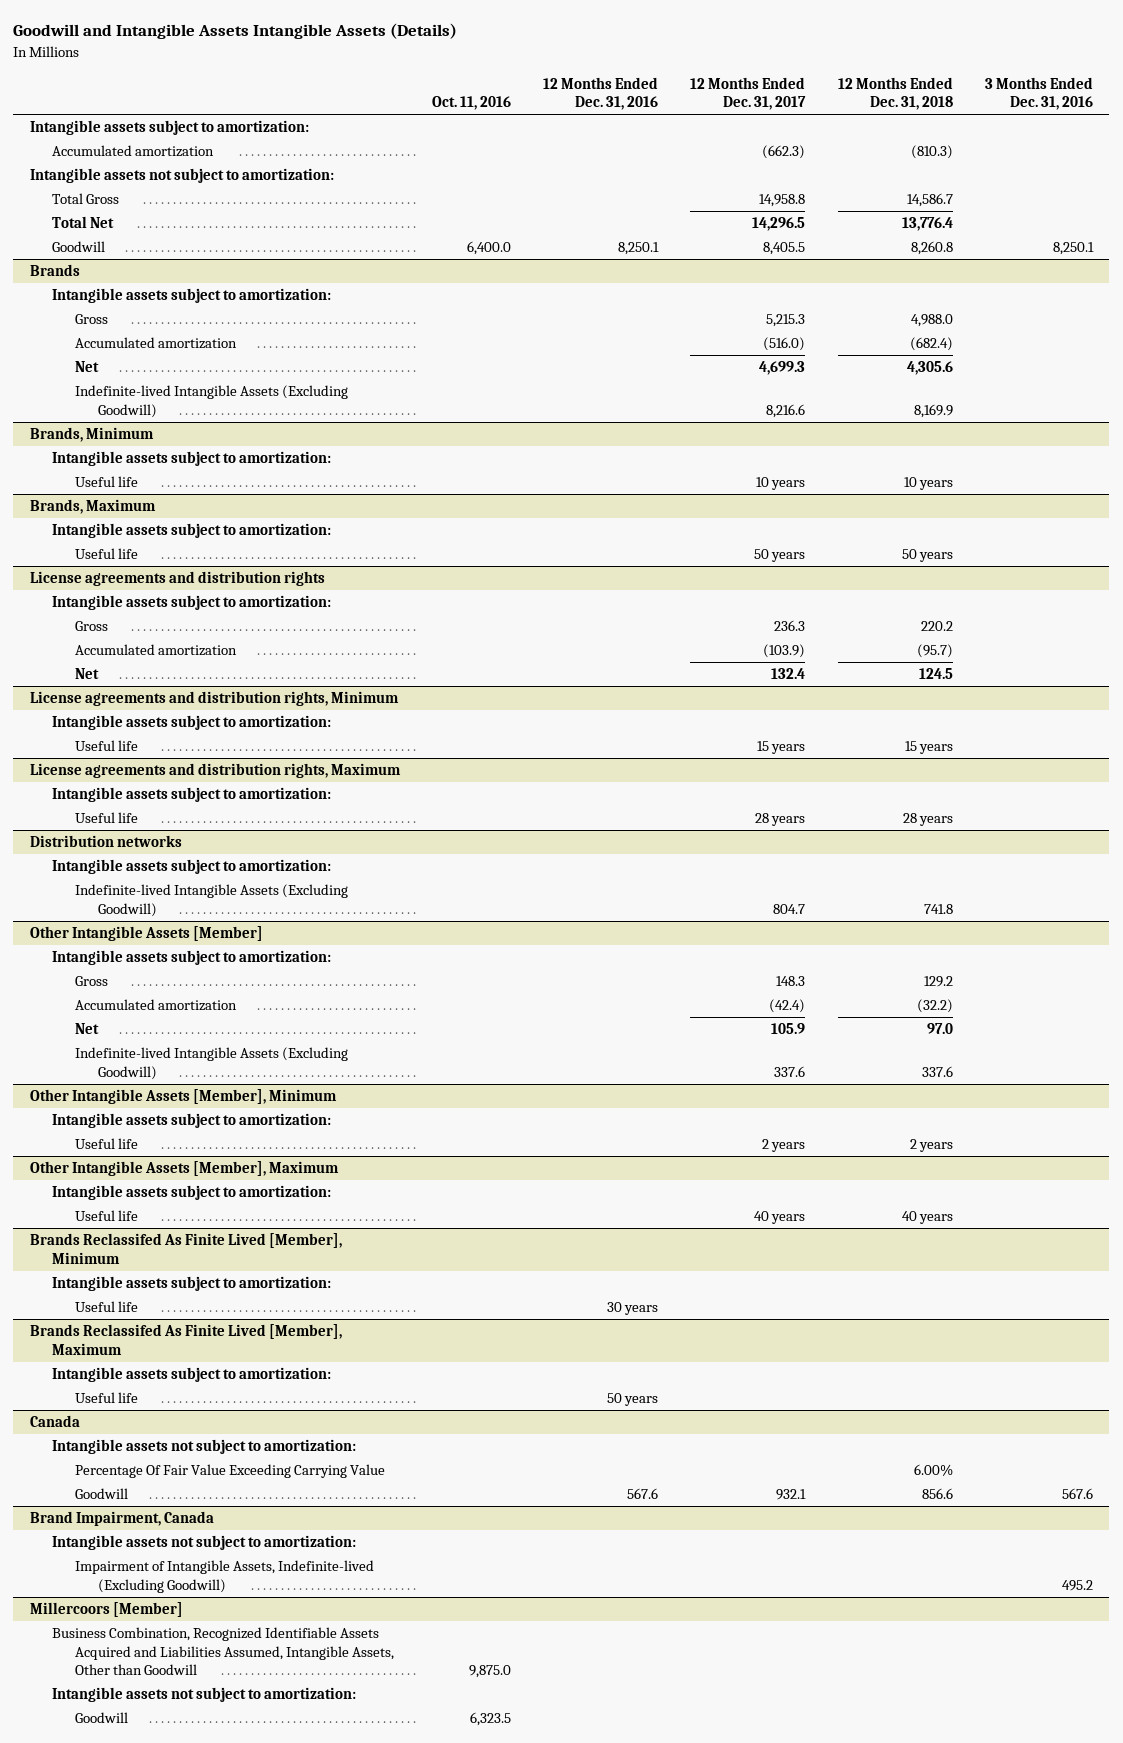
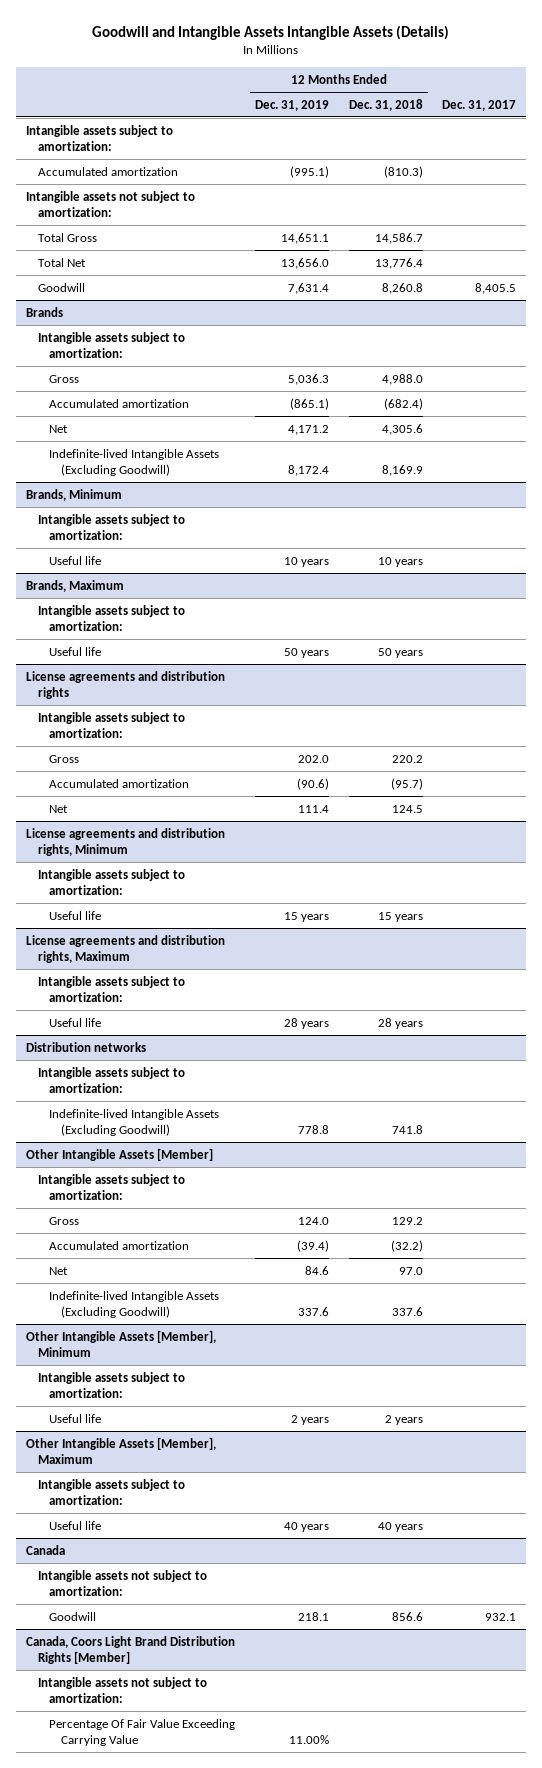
- | Oct. 11, 2016 | 12 Months Ended Dec. 31, 2016 | 12 Months Ended Dec. 31, 2017 | 12 Months Ended Dec. 31, 2018 | 3 Months Ended Dec. 31, 2016
+ | 12 Months Ended Dec. 31, 2019 | 12 Months Ended Dec. 31, 2018 | Dec. 31, 2017
- Brands Reclassifed As Finite Lived [Member], Minimum
- Intangible assets subject to amortization:
- Useful life | | 30 years | | |
- Brands Reclassifed As Finite Lived [Member], Maximum
- Intangible assets subject to amortization:
- Useful life | | 50 years | | |
@ Canada
- Percentage Of Fair Value Exceeding Carrying Value | | | | 6.00% |
- Brand Impairment, Canada
- Intangible assets not subject to amortization:
- Impairment of Intangible Assets, Indefinite-lived (Excluding Goodwill) | | | | | 495.2
- Millercoors [Member]
- Business Combination, Recognized Identifiable Assets Acquired and Liabilities Assumed, Intangible Assets, Other than Goodwill | 9,875.0 | | | |
+ Canada, Coors Light Brand Distribution Rights [Member]
- Goodwill | 6,323.5 | | | |
+ Percentage Of Fair Value Exceeding Carrying Value | 11.00% | |

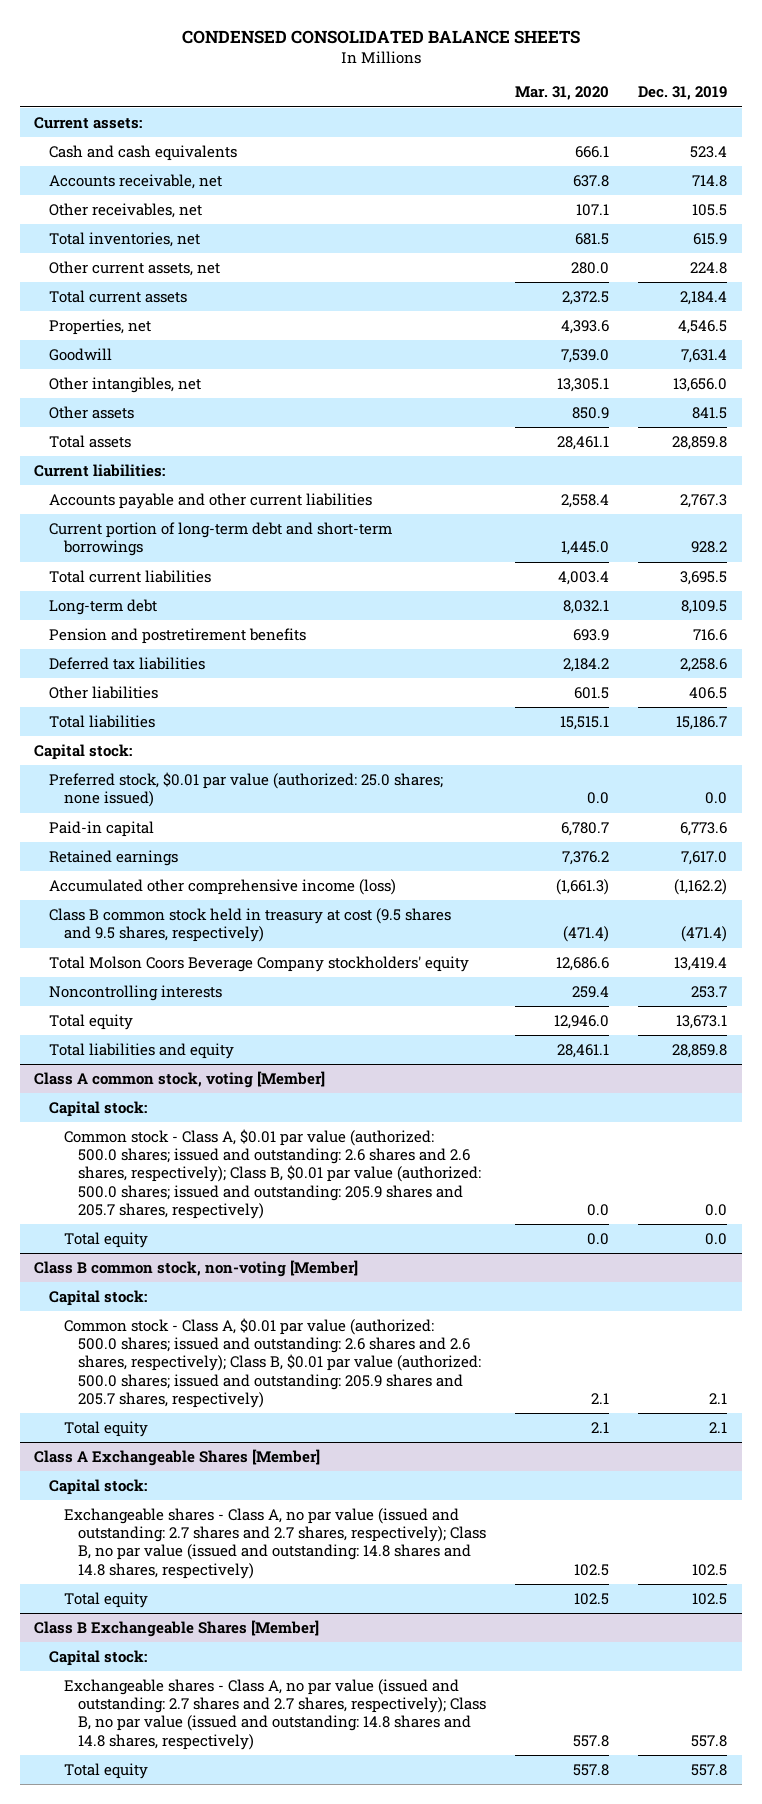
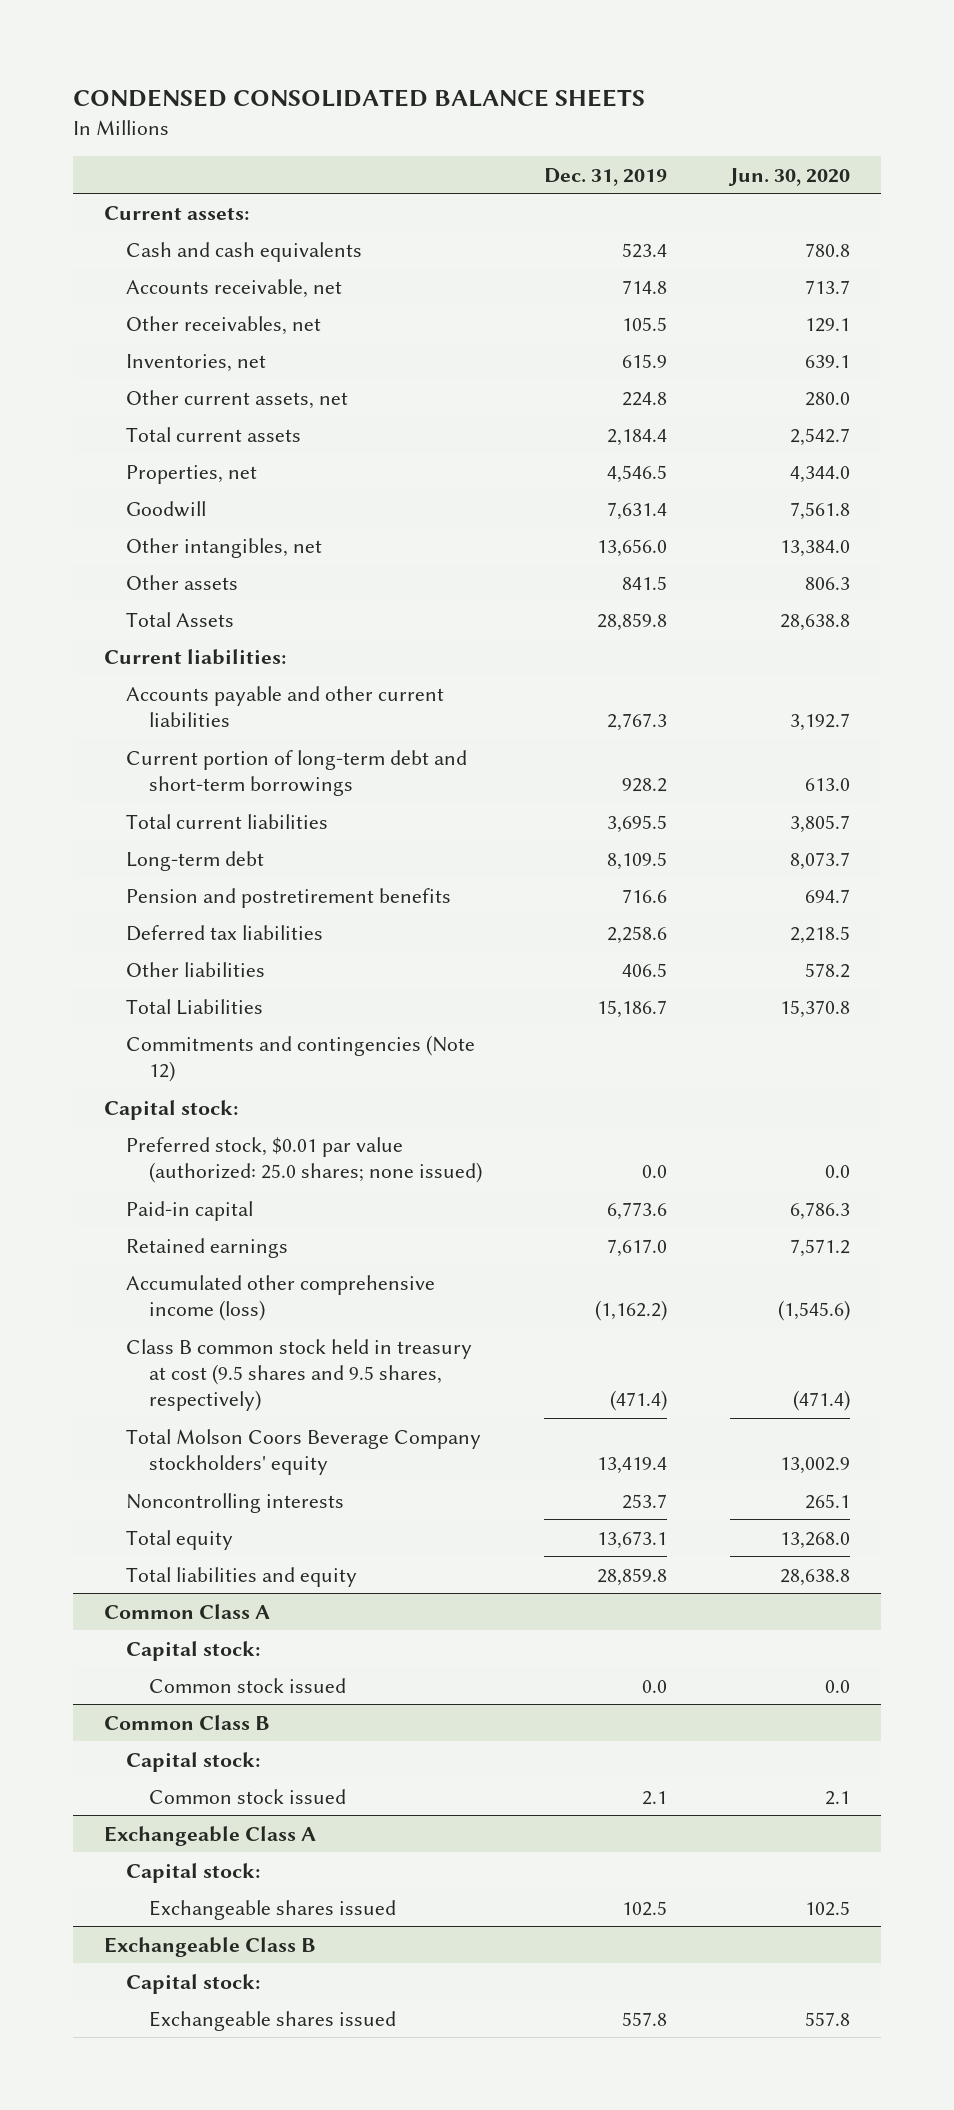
- | Mar. 31, 2020 | Dec. 31, 2019
+ | Dec. 31, 2019 | Jun. 30, 2020
- Total inventories, net | 681.5 | 615.9
+ Inventories, net | 615.9 | 639.1
- Total assets | 28,461.1 | 28,859.8
+ Total Assets | 28,859.8 | 28,638.8
- Total liabilities | 15,515.1 | 15,186.7
+ Total Liabilities | 15,186.7 | 15,370.8
+ Commitments and contingencies (Note 12)
- Class A common stock, voting [Member]
+ Common Class A
- Common stock - Class A, $0.01 par value (authorized: 500.0 shares; issued and outstanding: 2.6 shares and 2.6 shares, respectively); Class B, $0.01 par value (authorized: 500.0 shares; issued and outstanding: 205.9 shares and 205.7 shares, respectively) | 0.0 | 0.0
- Total equity | 0.0 | 0.0
- Class B common stock, non-voting [Member]
+ Common stock issued | 0.0 | 0.0
+ Common Class B
- Common stock - Class A, $0.01 par value (authorized: 500.0 shares; issued and outstanding: 2.6 shares and 2.6 shares, respectively); Class B, $0.01 par value (authorized: 500.0 shares; issued and outstanding: 205.9 shares and 205.7 shares, respectively) | 2.1 | 2.1
- Total equity | 2.1 | 2.1
- Class A Exchangeable Shares [Member]
+ Common stock issued | 2.1 | 2.1
+ Exchangeable Class A
- Exchangeable shares - Class A, no par value (issued and outstanding: 2.7 shares and 2.7 shares, respectively); Class B, no par value (issued and outstanding: 14.8 shares and 14.8 shares, respectively) | 102.5 | 102.5
- Total equity | 102.5 | 102.5
- Class B Exchangeable Shares [Member]
+ Exchangeable shares issued | 102.5 | 102.5
+ Exchangeable Class B
- Exchangeable shares - Class A, no par value (issued and outstanding: 2.7 shares and 2.7 shares, respectively); Class B, no par value (issued and outstanding: 14.8 shares and 14.8 shares, respectively) | 557.8 | 557.8
- Total equity | 557.8 | 557.8
+ Exchangeable shares issued | 557.8 | 557.8

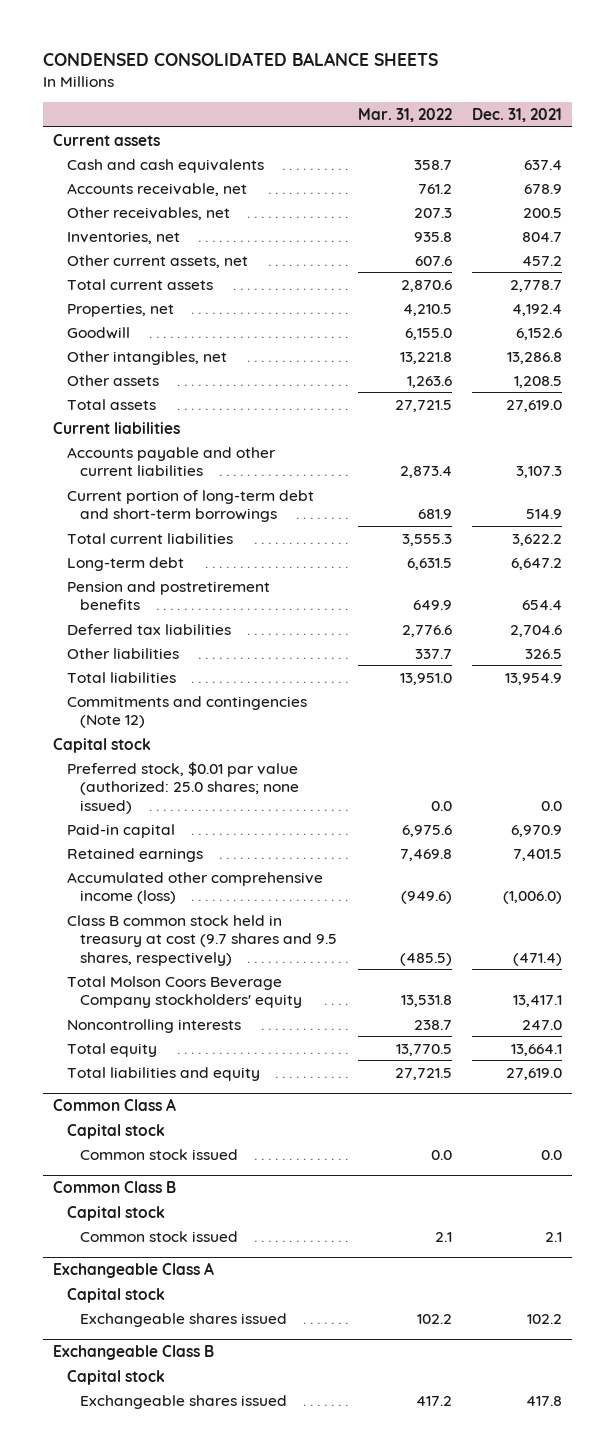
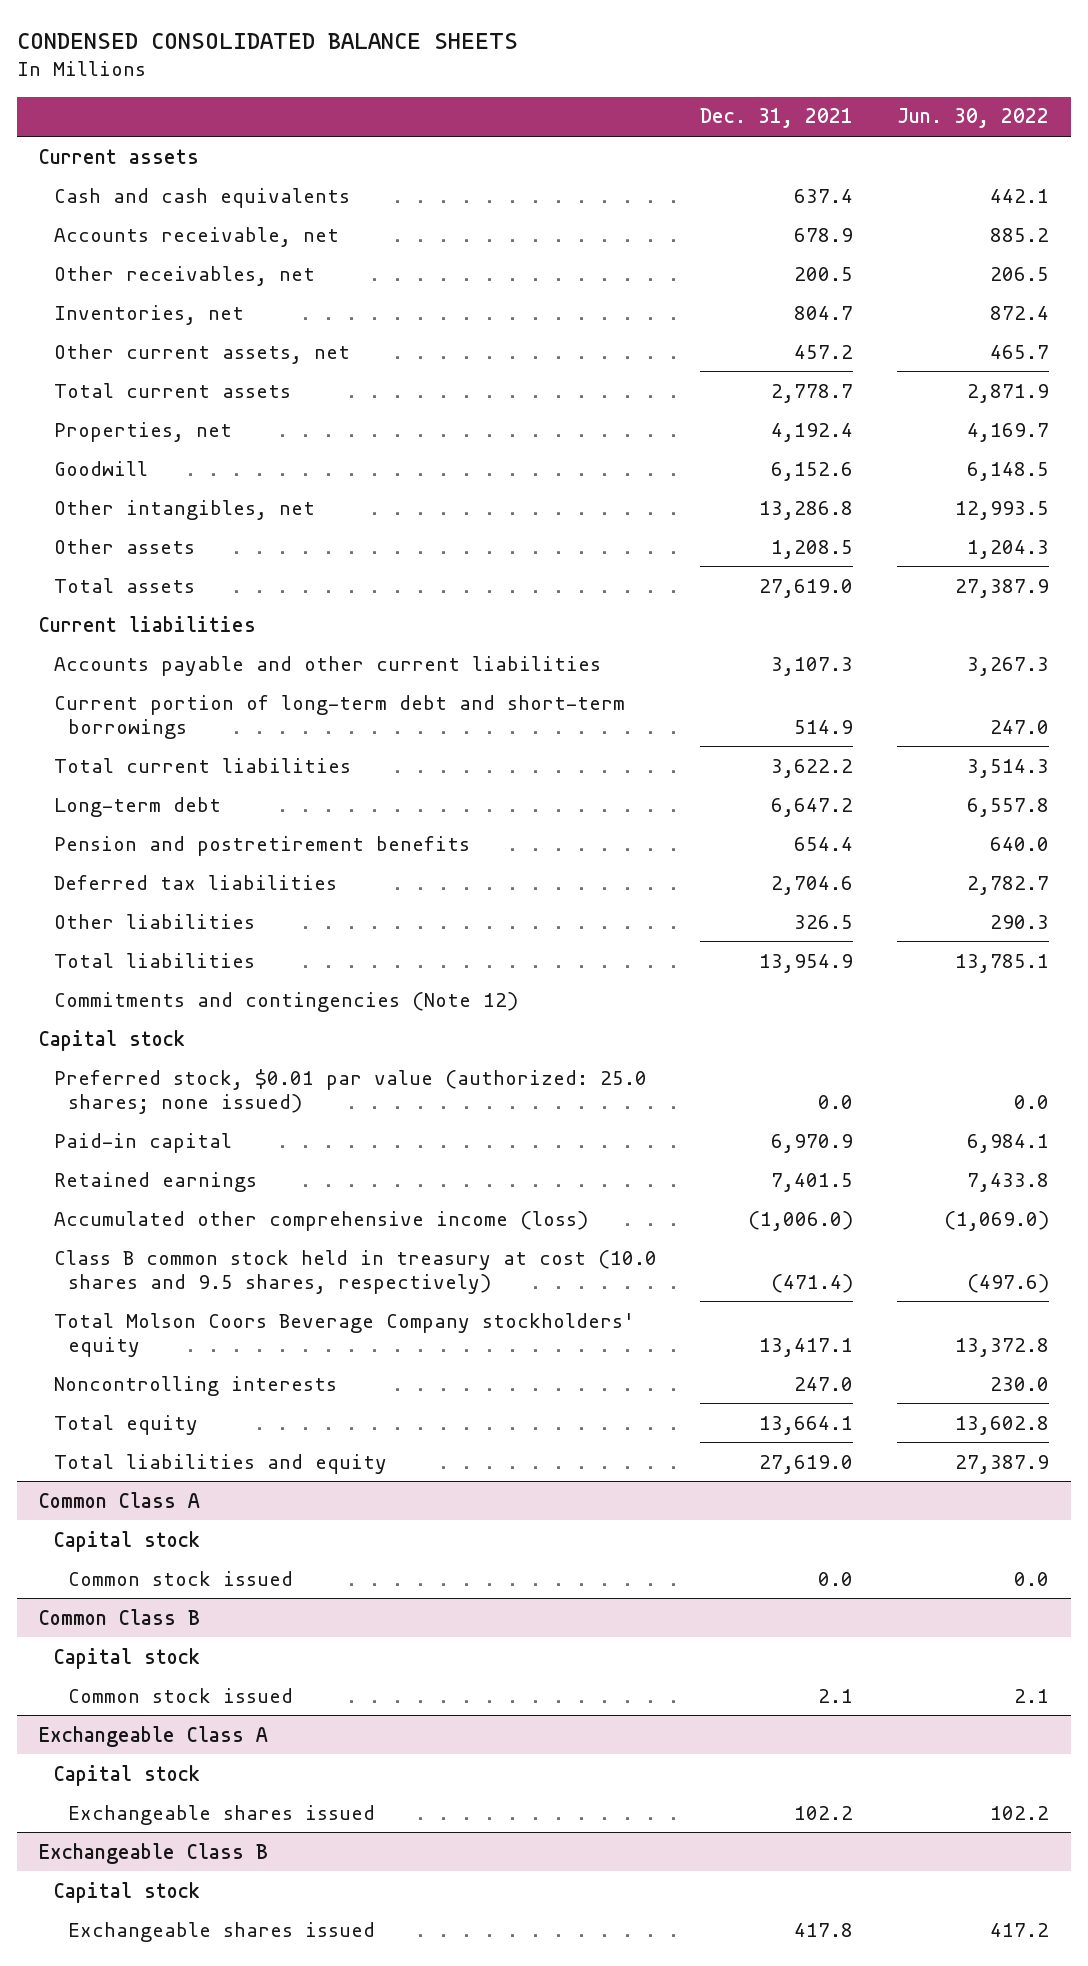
- | Mar. 31, 2022 | Dec. 31, 2021
+ | Dec. 31, 2021 | Jun. 30, 2022
- Class B common stock held in treasury at cost (9.7 shares and 9.5 shares, respectively) | (485.5) | (471.4)
+ Class B common stock held in treasury at cost (10.0 shares and 9.5 shares, respectively) | (471.4) | (497.6)

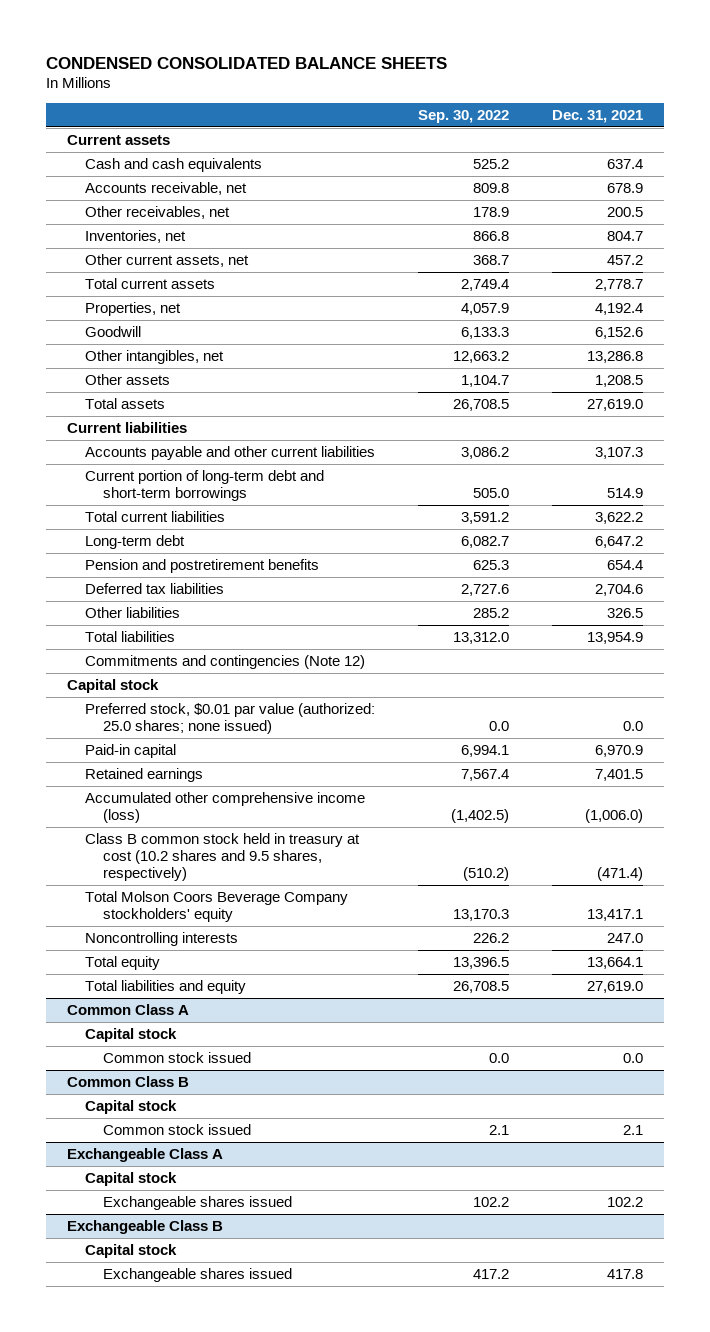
- | Dec. 31, 2021 | Jun. 30, 2022
+ | Sep. 30, 2022 | Dec. 31, 2021
- Class B common stock held in treasury at cost (10.0 shares and 9.5 shares, respectively) | (471.4) | (497.6)
+ Class B common stock held in treasury at cost (10.2 shares and 9.5 shares, respectively) | (510.2) | (471.4)

